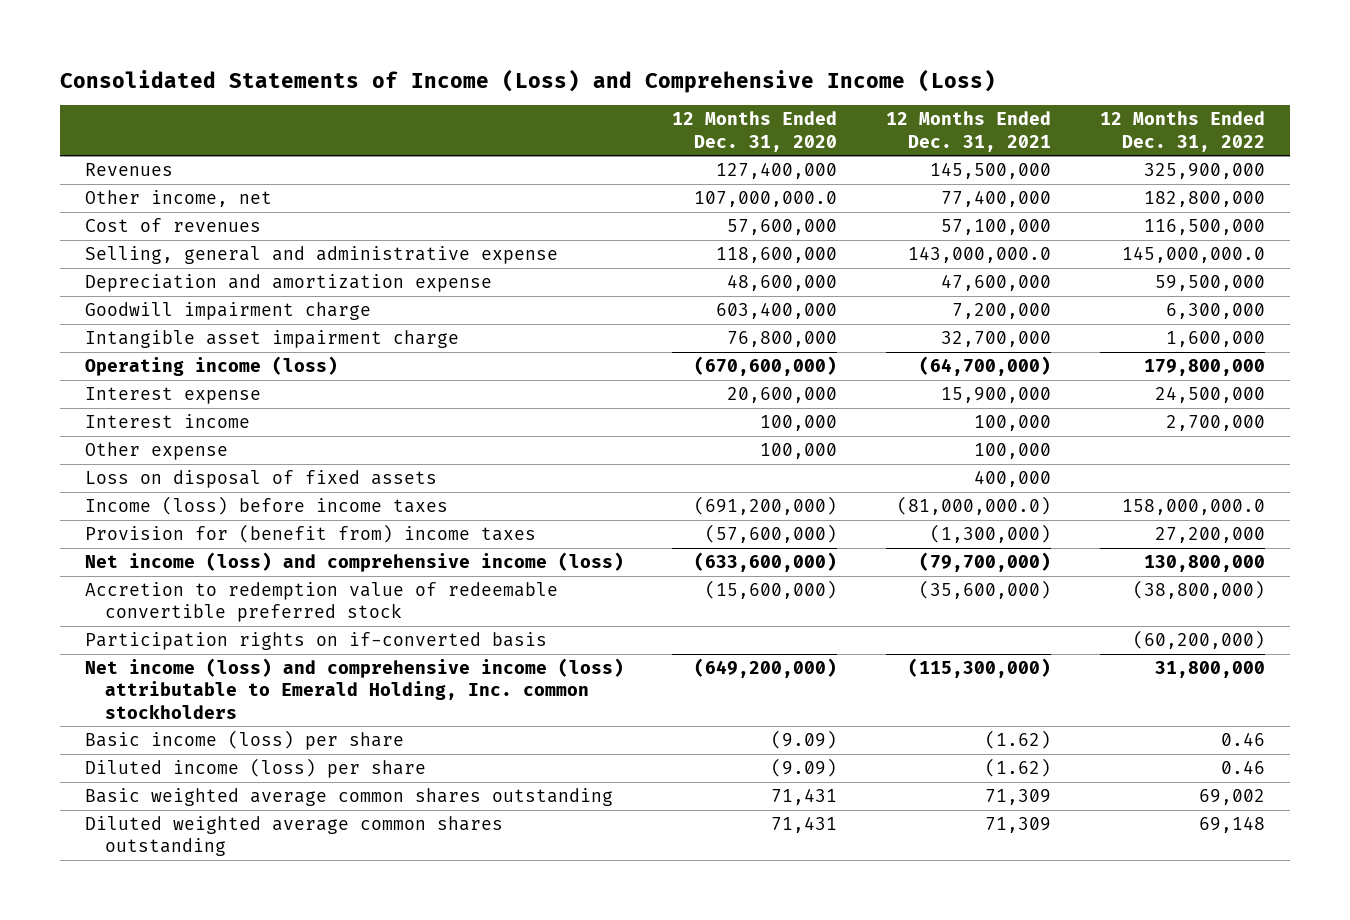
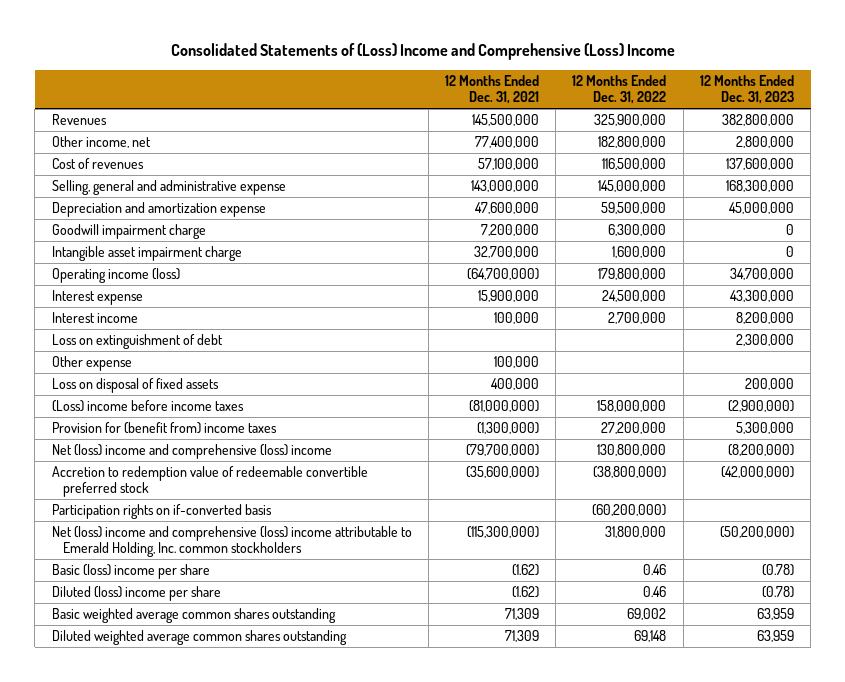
- Consolidated Statements of Income (Loss) and Comprehensive Income (Loss)
+ Consolidated Statements of (Loss) Income and Comprehensive (Loss) Income
- | 12 Months Ended Dec. 31, 2020 | 12 Months Ended Dec. 31, 2021 | 12 Months Ended Dec. 31, 2022
+ | 12 Months Ended Dec. 31, 2021 | 12 Months Ended Dec. 31, 2022 | 12 Months Ended Dec. 31, 2023
- Selling, general and administrative expense | 118,600,000 | 143,000,000.0 | 145,000,000.0
+ Selling, general and administrative expense | 143,000,000 | 145,000,000 | 168,300,000
+ Loss on extinguishment of debt | | | 2,300,000
- Income (loss) before income taxes | (691,200,000) | (81,000,000.0) | 158,000,000.0
+ (Loss) income before income taxes | (81,000,000) | 158,000,000 | (2,900,000)
- Net income (loss) and comprehensive income (loss) | (633,600,000) | (79,700,000) | 130,800,000
+ Net (loss) income and comprehensive (loss) income | (79,700,000) | 130,800,000 | (8,200,000)
- Net income (loss) and comprehensive income (loss) attributable to Emerald Holding, Inc. common stockholders | (649,200,000) | (115,300,000) | 31,800,000
- Basic income (loss) per share | (9.09) | (1.62) | 0.46
- Diluted income (loss) per share | (9.09) | (1.62) | 0.46
+ Net (loss) income and comprehensive (loss) income attributable to Emerald Holding, Inc. common stockholders | (115,300,000) | 31,800,000 | (50,200,000)
+ Basic (loss) income per share | (1.62) | 0.46 | (0.78)
+ Diluted (loss) income per share | (1.62) | 0.46 | (0.78)

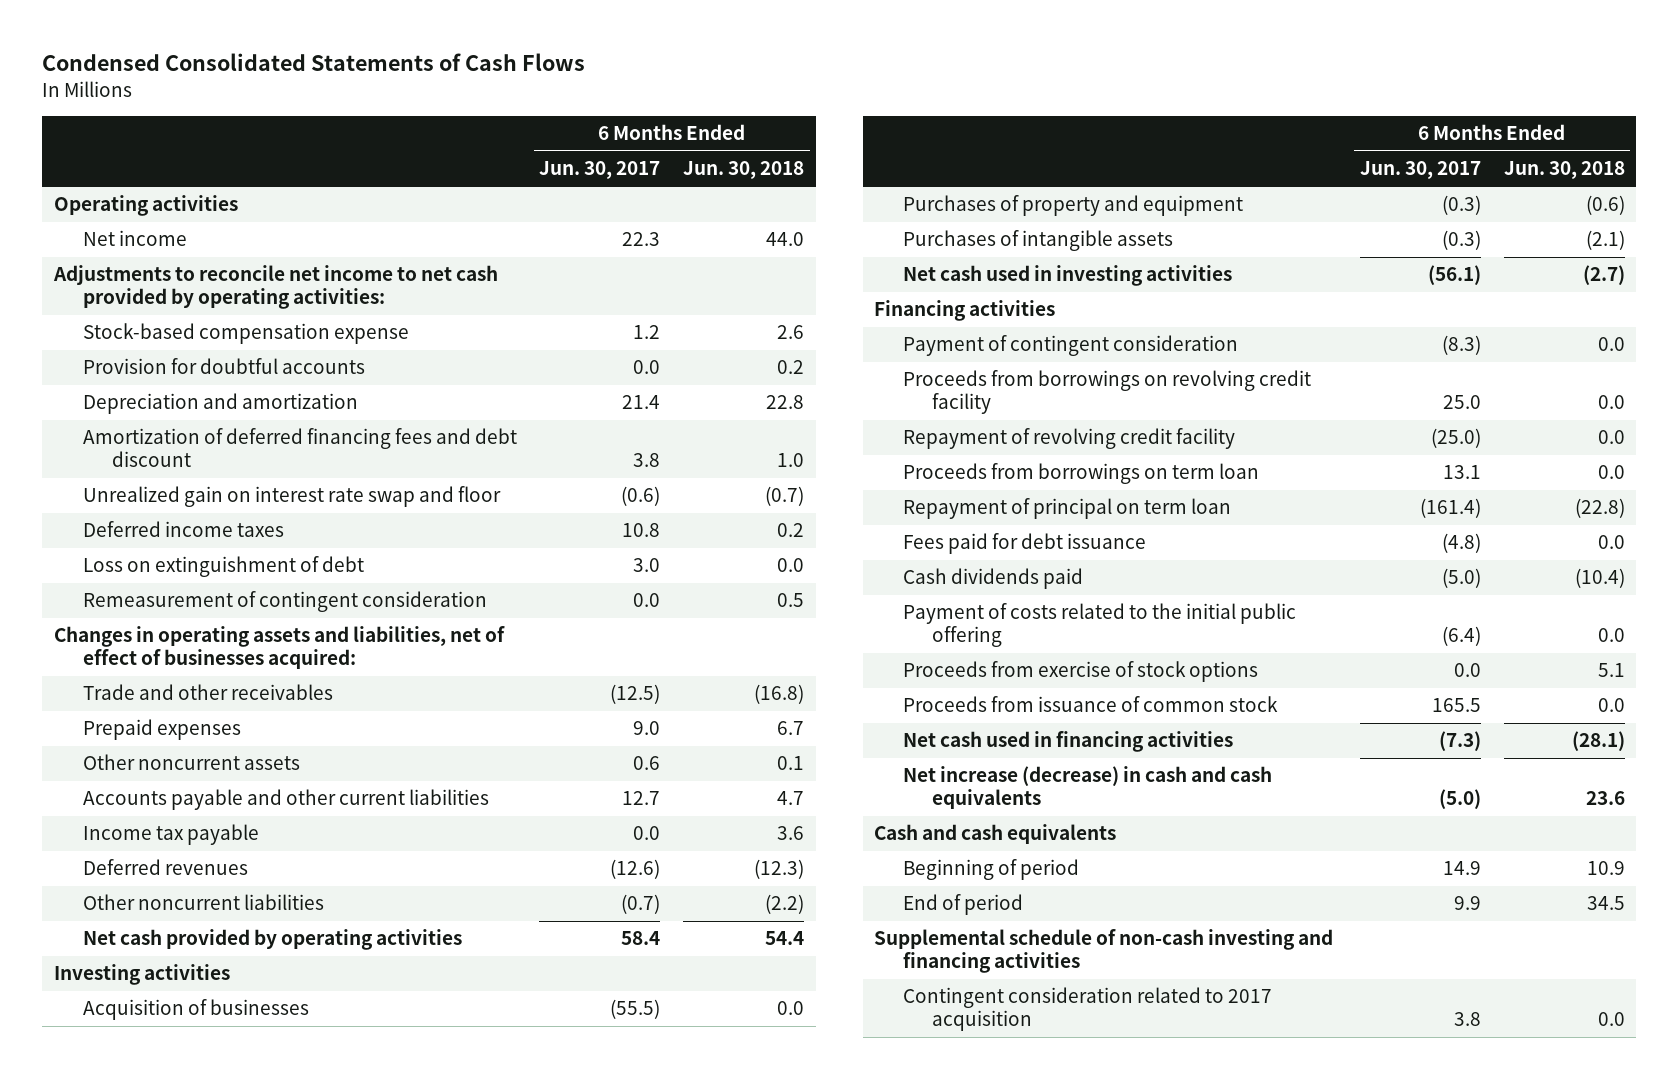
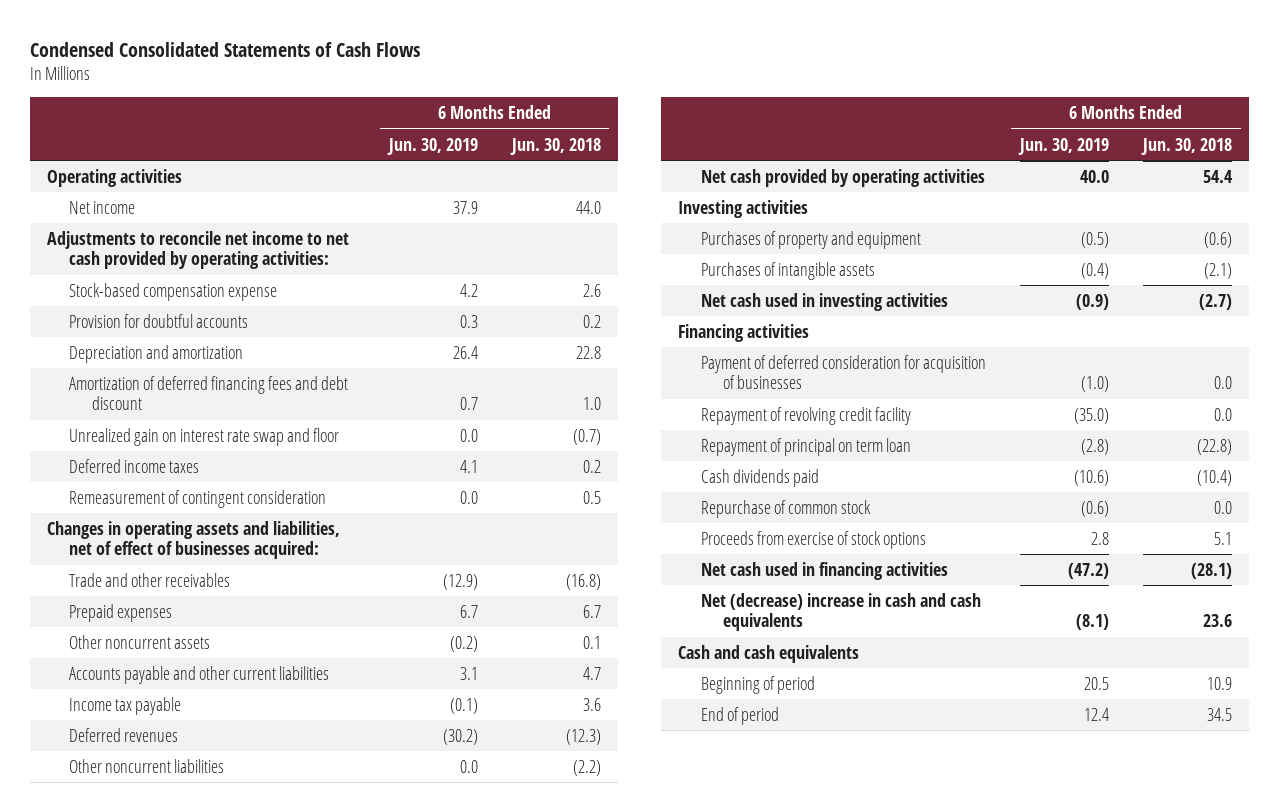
- | 6 Months Ended Jun. 30, 2017 | 6 Months Ended Jun. 30, 2018
+ | 6 Months Ended Jun. 30, 2019 | 6 Months Ended Jun. 30, 2018
- Loss on extinguishment of debt | 3.0 | 0.0
- Acquisition of businesses | (55.5) | 0.0
- Payment of contingent consideration | (8.3) | 0.0
- Proceeds from borrowings on revolving credit facility | 25.0 | 0.0
+ Payment of deferred consideration for acquisition of businesses | (1.0) | 0.0
- Proceeds from borrowings on term loan | 13.1 | 0.0
- Fees paid for debt issuance | (4.8) | 0.0
- Payment of costs related to the initial public offering | (6.4) | 0.0
+ Repurchase of common stock | (0.6) | 0.0
- Proceeds from issuance of common stock | 165.5 | 0.0
- Net increase (decrease) in cash and cash equivalents | (5.0) | 23.6
+ Net (decrease) increase in cash and cash equivalents | (8.1) | 23.6
- Supplemental schedule of non-cash investing and financing activities
- Contingent consideration related to 2017 acquisition | 3.8 | 0.0

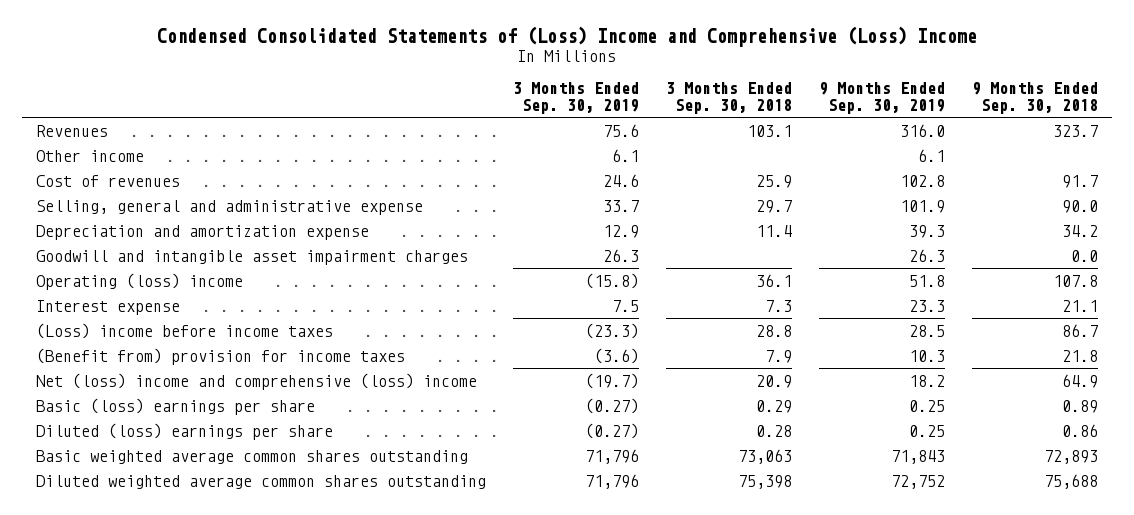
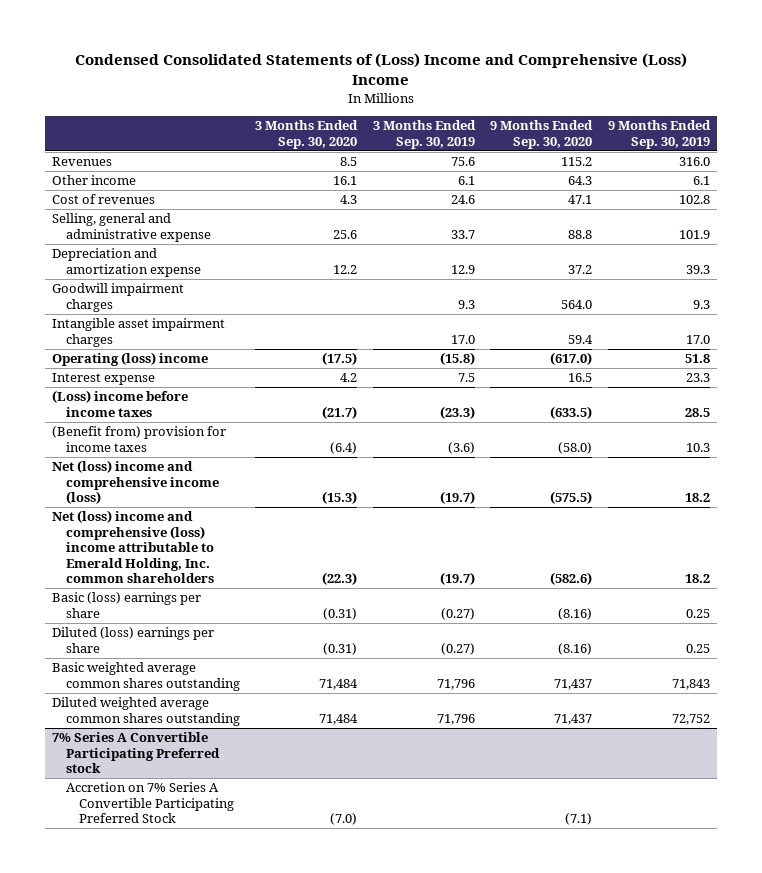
- | 3 Months Ended Sep. 30, 2019 | 3 Months Ended Sep. 30, 2018 | 9 Months Ended Sep. 30, 2019 | 9 Months Ended Sep. 30, 2018
+ | 3 Months Ended Sep. 30, 2020 | 3 Months Ended Sep. 30, 2019 | 9 Months Ended Sep. 30, 2020 | 9 Months Ended Sep. 30, 2019
- Goodwill and intangible asset impairment charges | 26.3 | | 26.3 | 0.0
+ Goodwill impairment charges | | 9.3 | 564.0 | 9.3
+ Intangible asset impairment charges | | 17.0 | 59.4 | 17.0
- Net (loss) income and comprehensive (loss) income | (19.7) | 20.9 | 18.2 | 64.9
+ Net (loss) income and comprehensive income (loss) | (15.3) | (19.7) | (575.5) | 18.2
+ Net (loss) income and comprehensive (loss) income attributable to Emerald Holding, Inc. common shareholders | (22.3) | (19.7) | (582.6) | 18.2
+ 7% Series A Convertible Participating Preferred stock
+ Accretion on 7% Series A Convertible Participating Preferred Stock | (7.0) | | (7.1) |

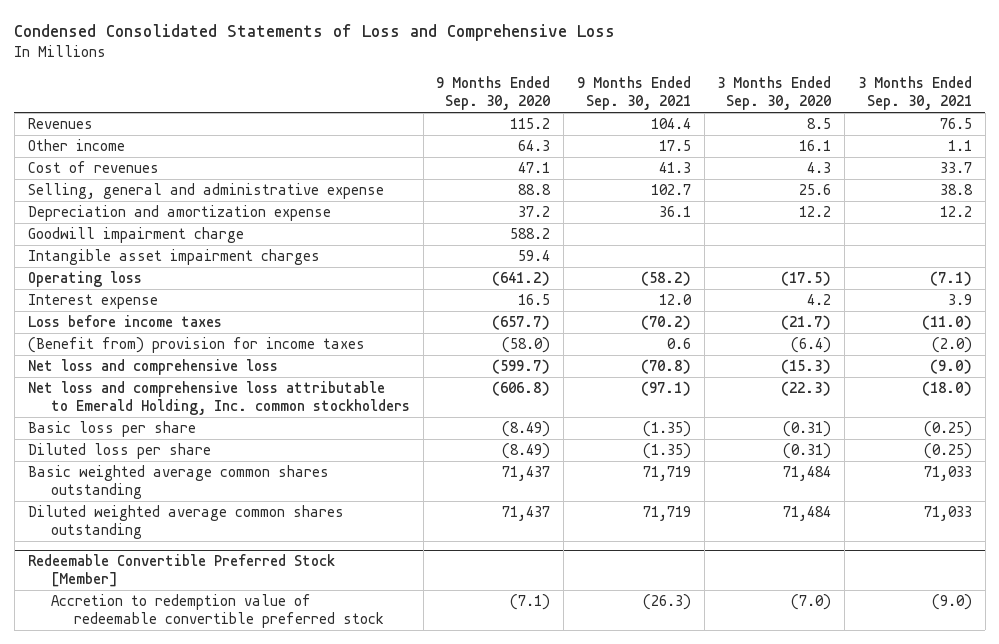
- Condensed Consolidated Statements of (Loss) Income and Comprehensive (Loss) Income
+ Condensed Consolidated Statements of Loss and Comprehensive Loss
- | 3 Months Ended Sep. 30, 2020 | 3 Months Ended Sep. 30, 2019 | 9 Months Ended Sep. 30, 2020 | 9 Months Ended Sep. 30, 2019
+ | 9 Months Ended Sep. 30, 2020 | 9 Months Ended Sep. 30, 2021 | 3 Months Ended Sep. 30, 2020 | 3 Months Ended Sep. 30, 2021
- Goodwill impairment charges | | 9.3 | 564.0 | 9.3
+ Goodwill impairment charge | 588.2 | | |
- Operating (loss) income | (17.5) | (15.8) | (617.0) | 51.8
+ Operating loss | (641.2) | (58.2) | (17.5) | (7.1)
- (Loss) income before income taxes | (21.7) | (23.3) | (633.5) | 28.5
+ Loss before income taxes | (657.7) | (70.2) | (21.7) | (11.0)
- Net (loss) income and comprehensive income (loss) | (15.3) | (19.7) | (575.5) | 18.2
- Net (loss) income and comprehensive (loss) income attributable to Emerald Holding, Inc. common shareholders | (22.3) | (19.7) | (582.6) | 18.2
- Basic (loss) earnings per share | (0.31) | (0.27) | (8.16) | 0.25
- Diluted (loss) earnings per share | (0.31) | (0.27) | (8.16) | 0.25
+ Net loss and comprehensive loss | (599.7) | (70.8) | (15.3) | (9.0)
+ Net loss and comprehensive loss attributable to Emerald Holding, Inc. common stockholders | (606.8) | (97.1) | (22.3) | (18.0)
+ Basic loss per share | (8.49) | (1.35) | (0.31) | (0.25)
+ Diluted loss per share | (8.49) | (1.35) | (0.31) | (0.25)
- 7% Series A Convertible Participating Preferred stock
- Accretion on 7% Series A Convertible Participating Preferred Stock | (7.0) | | (7.1) |
+ Redeemable Convertible Preferred Stock [Member]
+ Accretion to redemption value of redeemable convertible preferred stock | (7.1) | (26.3) | (7.0) | (9.0)

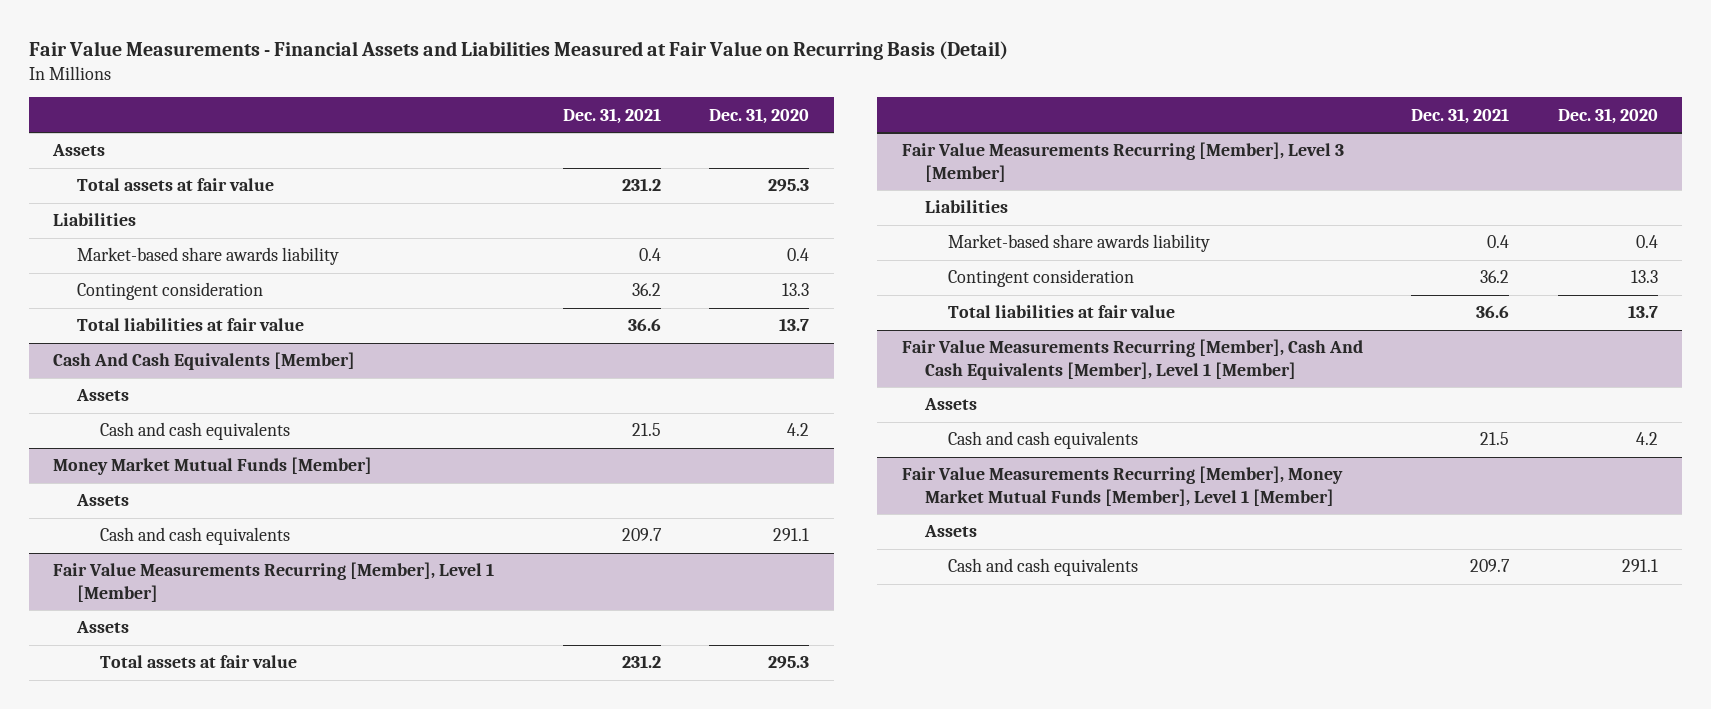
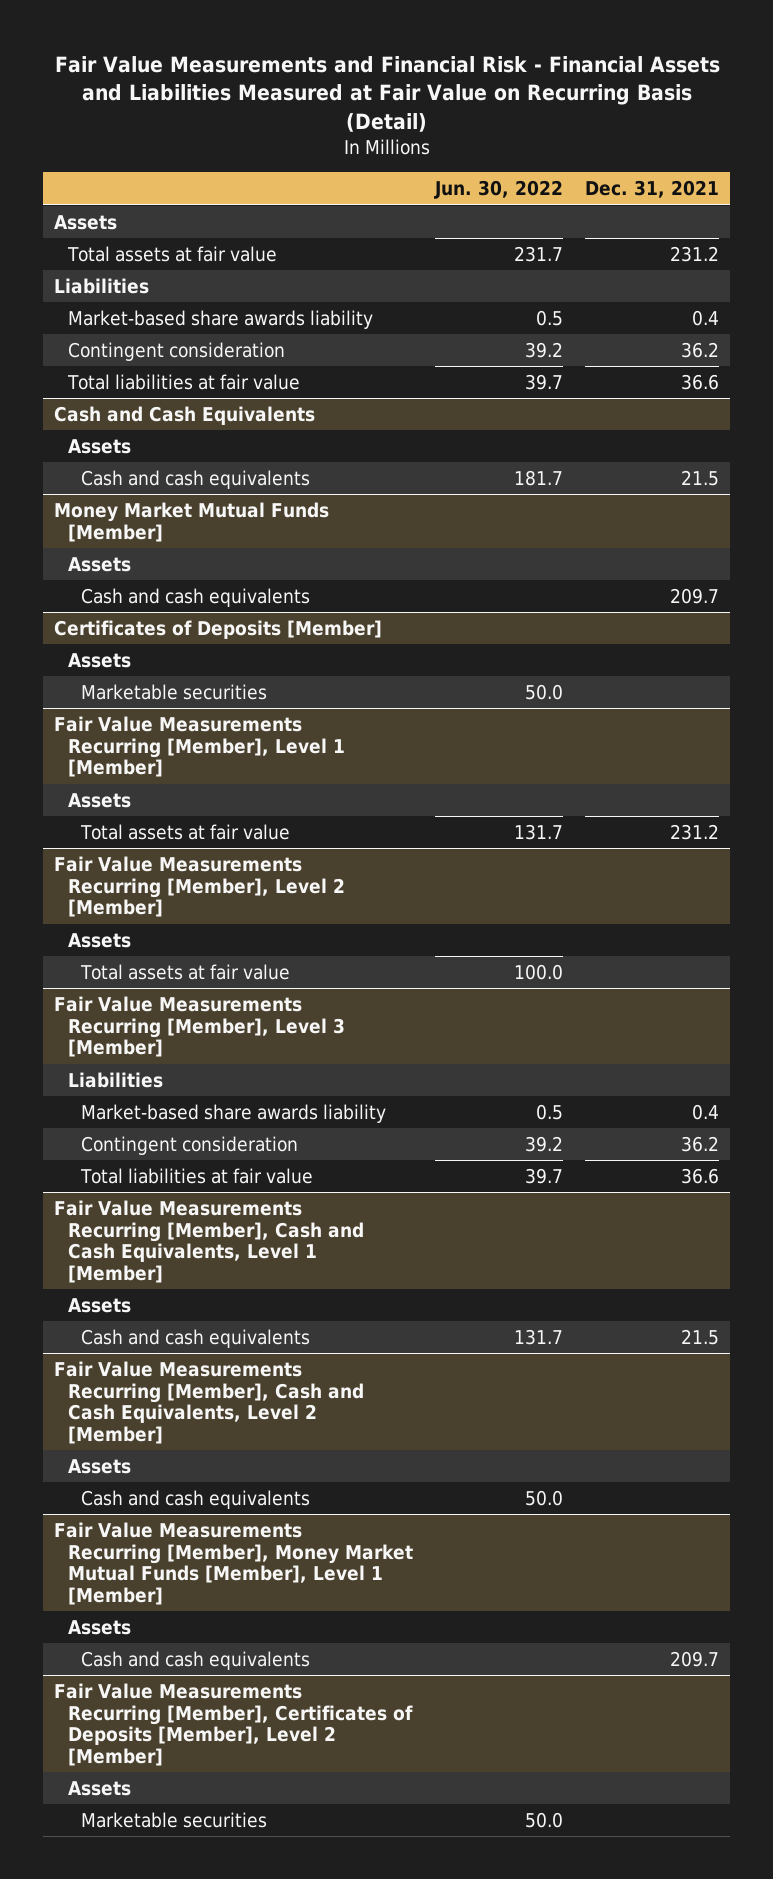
- Fair Value Measurements - Financial Assets and Liabilities Measured at Fair Value on Recurring Basis (Detail)
+ Fair Value Measurements and Financial Risk - Financial Assets and Liabilities Measured at Fair Value on Recurring Basis (Detail)
- | Dec. 31, 2021 | Dec. 31, 2020
+ | Jun. 30, 2022 | Dec. 31, 2021
- Cash And Cash Equivalents [Member]
+ Cash and Cash Equivalents
+ Certificates of Deposits [Member]
+ Assets
+ Marketable securities | 50.0 |
+ Fair Value Measurements Recurring [Member], Level 2 [Member]
+ Assets
+ Total assets at fair value | 100.0 |
- Fair Value Measurements Recurring [Member], Cash And Cash Equivalents [Member], Level 1 [Member]
+ Fair Value Measurements Recurring [Member], Cash and Cash Equivalents, Level 1 [Member]
+ Fair Value Measurements Recurring [Member], Cash and Cash Equivalents, Level 2 [Member]
+ Assets
+ Cash and cash equivalents | 50.0 |
+ Fair Value Measurements Recurring [Member], Certificates of Deposits [Member], Level 2 [Member]
+ Assets
+ Marketable securities | 50.0 |

